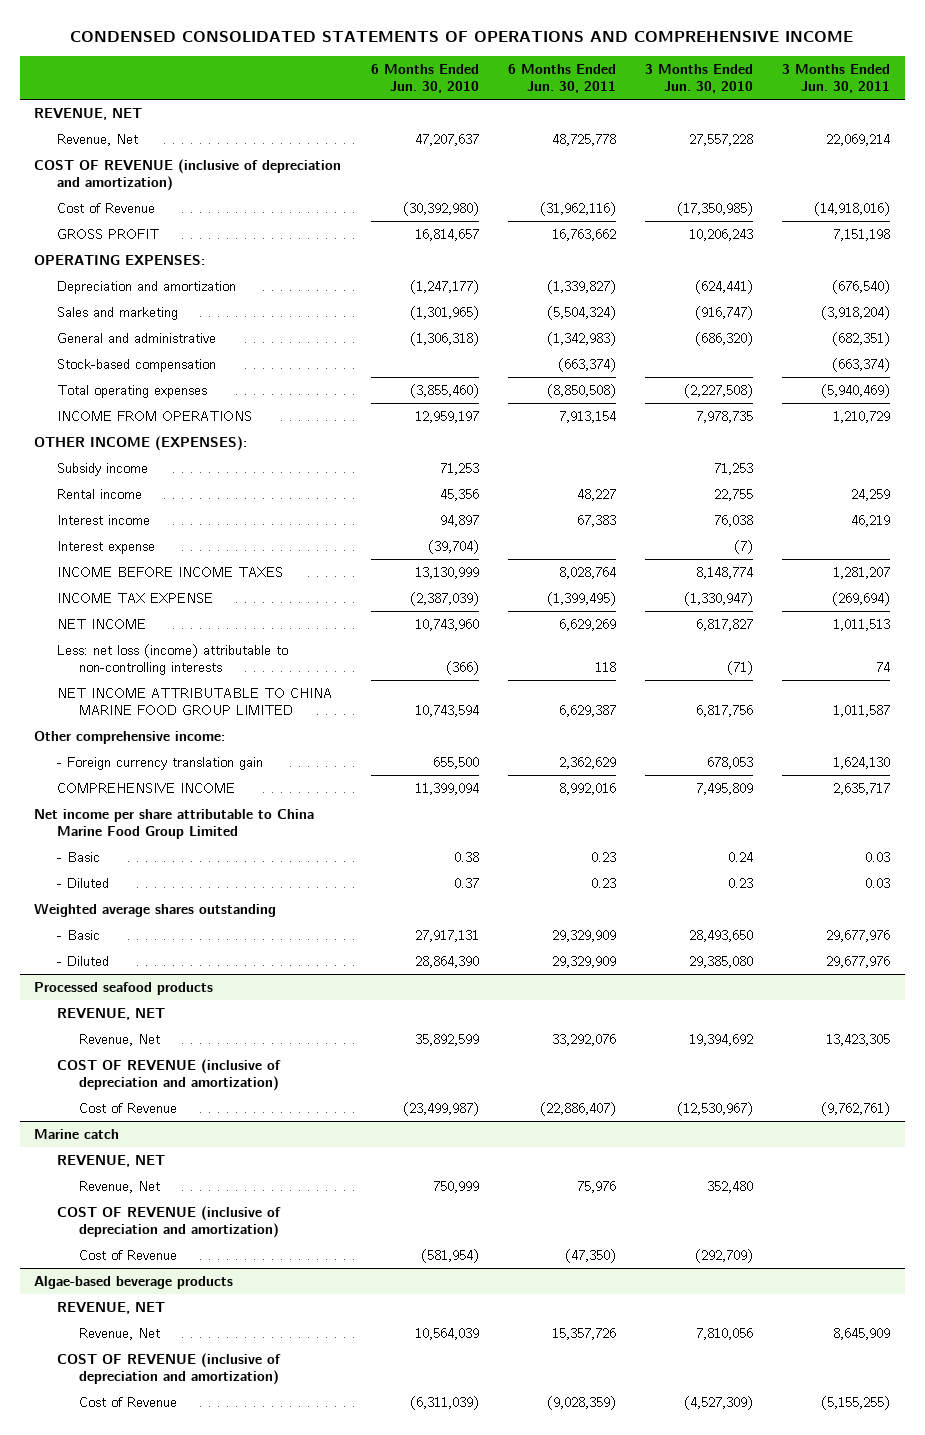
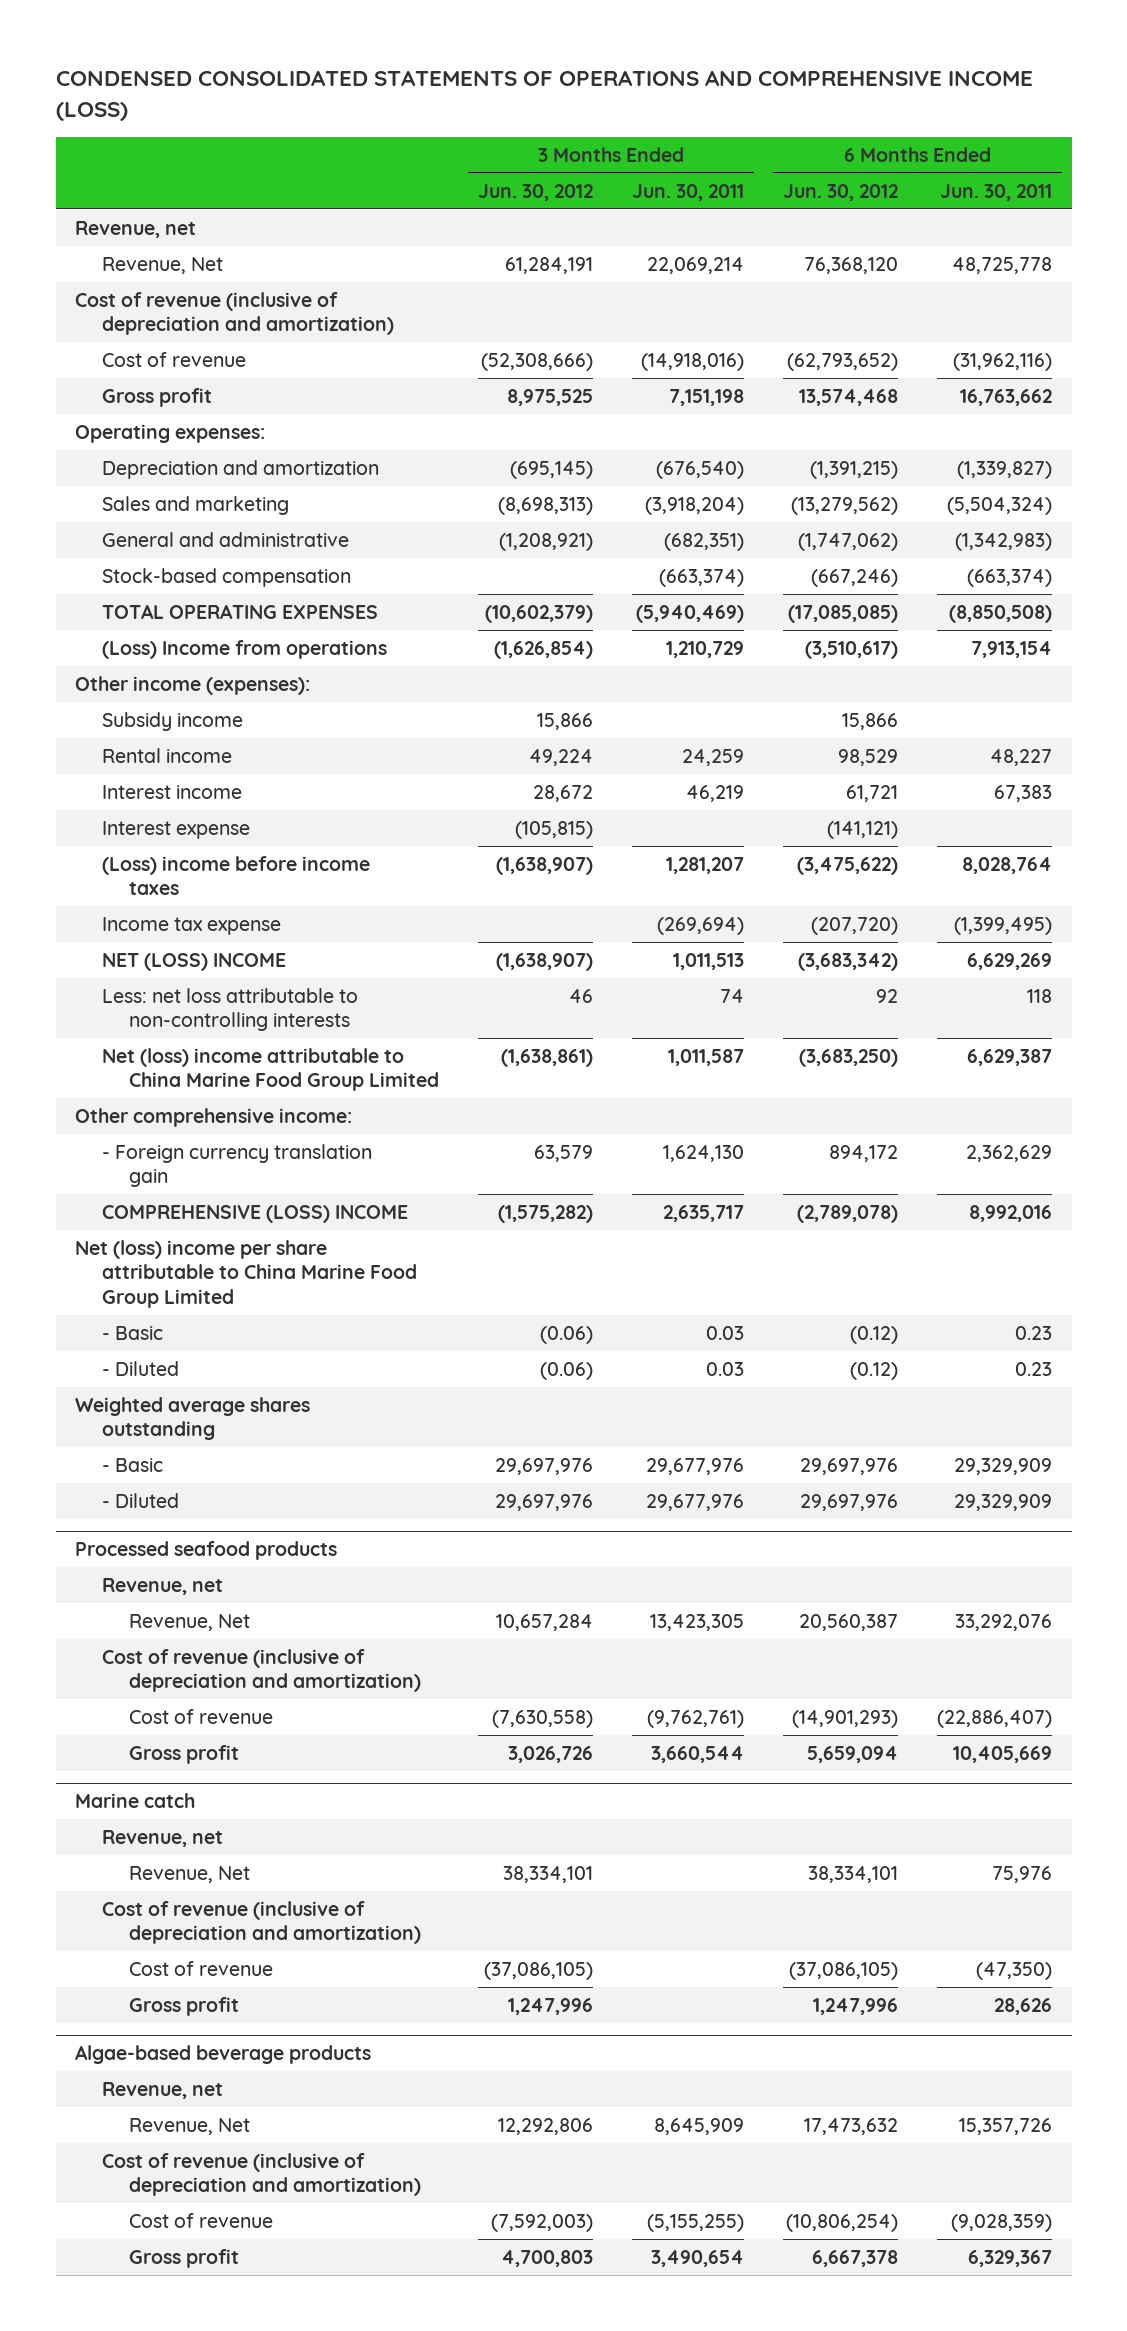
- CONDENSED CONSOLIDATED STATEMENTS OF OPERATIONS AND COMPREHENSIVE INCOME
+ CONDENSED CONSOLIDATED STATEMENTS OF OPERATIONS AND COMPREHENSIVE INCOME (LOSS)
- | 6 Months Ended Jun. 30, 2010 | 6 Months Ended Jun. 30, 2011 | 3 Months Ended Jun. 30, 2010 | 3 Months Ended Jun. 30, 2011
+ | 3 Months Ended Jun. 30, 2012 | 3 Months Ended Jun. 30, 2011 | 6 Months Ended Jun. 30, 2012 | 6 Months Ended Jun. 30, 2011
- REVENUE, NET
+ Revenue, net
- COST OF REVENUE (inclusive of depreciation and amortization)
- Cost of Revenue | (30,392,980) | (31,962,116) | (17,350,985) | (14,918,016)
- GROSS PROFIT | 16,814,657 | 16,763,662 | 10,206,243 | 7,151,198
- OPERATING EXPENSES:
+ Cost of revenue (inclusive of depreciation and amortization)
+ Cost of revenue | (52,308,666) | (14,918,016) | (62,793,652) | (31,962,116)
+ Gross profit | 8,975,525 | 7,151,198 | 13,574,468 | 16,763,662
+ Operating expenses:
- Total operating expenses | (3,855,460) | (8,850,508) | (2,227,508) | (5,940,469)
- INCOME FROM OPERATIONS | 12,959,197 | 7,913,154 | 7,978,735 | 1,210,729
- OTHER INCOME (EXPENSES):
+ TOTAL OPERATING EXPENSES | (10,602,379) | (5,940,469) | (17,085,085) | (8,850,508)
+ (Loss) Income from operations | (1,626,854) | 1,210,729 | (3,510,617) | 7,913,154
+ Other income (expenses):
- INCOME BEFORE INCOME TAXES | 13,130,999 | 8,028,764 | 8,148,774 | 1,281,207
- INCOME TAX EXPENSE | (2,387,039) | (1,399,495) | (1,330,947) | (269,694)
- NET INCOME | 10,743,960 | 6,629,269 | 6,817,827 | 1,011,513
- Less: net loss (income) attributable to non-controlling interests | (366) | 118 | (71) | 74
- NET INCOME ATTRIBUTABLE TO CHINA MARINE FOOD GROUP LIMITED | 10,743,594 | 6,629,387 | 6,817,756 | 1,011,587
+ (Loss) income before income taxes | (1,638,907) | 1,281,207 | (3,475,622) | 8,028,764
+ Income tax expense | | (269,694) | (207,720) | (1,399,495)
+ NET (LOSS) INCOME | (1,638,907) | 1,011,513 | (3,683,342) | 6,629,269
+ Less: net loss attributable to non-controlling interests | 46 | 74 | 92 | 118
+ Net (loss) income attributable to China Marine Food Group Limited | (1,638,861) | 1,011,587 | (3,683,250) | 6,629,387
- COMPREHENSIVE INCOME | 11,399,094 | 8,992,016 | 7,495,809 | 2,635,717
- Net income per share attributable to China Marine Food Group Limited
+ COMPREHENSIVE (LOSS) INCOME | (1,575,282) | 2,635,717 | (2,789,078) | 8,992,016
+ Net (loss) income per share attributable to China Marine Food Group Limited
@ Processed seafood products
- REVENUE, NET
+ Revenue, net
- COST OF REVENUE (inclusive of depreciation and amortization)
- Cost of Revenue | (23,499,987) | (22,886,407) | (12,530,967) | (9,762,761)
+ Cost of revenue (inclusive of depreciation and amortization)
+ Cost of revenue | (7,630,558) | (9,762,761) | (14,901,293) | (22,886,407)
+ Gross profit | 3,026,726 | 3,660,544 | 5,659,094 | 10,405,669
@ Marine catch
- REVENUE, NET
+ Revenue, net
- COST OF REVENUE (inclusive of depreciation and amortization)
- Cost of Revenue | (581,954) | (47,350) | (292,709) |
+ Cost of revenue (inclusive of depreciation and amortization)
+ Cost of revenue | (37,086,105) | | (37,086,105) | (47,350)
+ Gross profit | 1,247,996 | | 1,247,996 | 28,626
@ Algae-based beverage products
- REVENUE, NET
+ Revenue, net
- COST OF REVENUE (inclusive of depreciation and amortization)
- Cost of Revenue | (6,311,039) | (9,028,359) | (4,527,309) | (5,155,255)
+ Cost of revenue (inclusive of depreciation and amortization)
+ Cost of revenue | (7,592,003) | (5,155,255) | (10,806,254) | (9,028,359)
+ Gross profit | 4,700,803 | 3,490,654 | 6,667,378 | 6,329,367

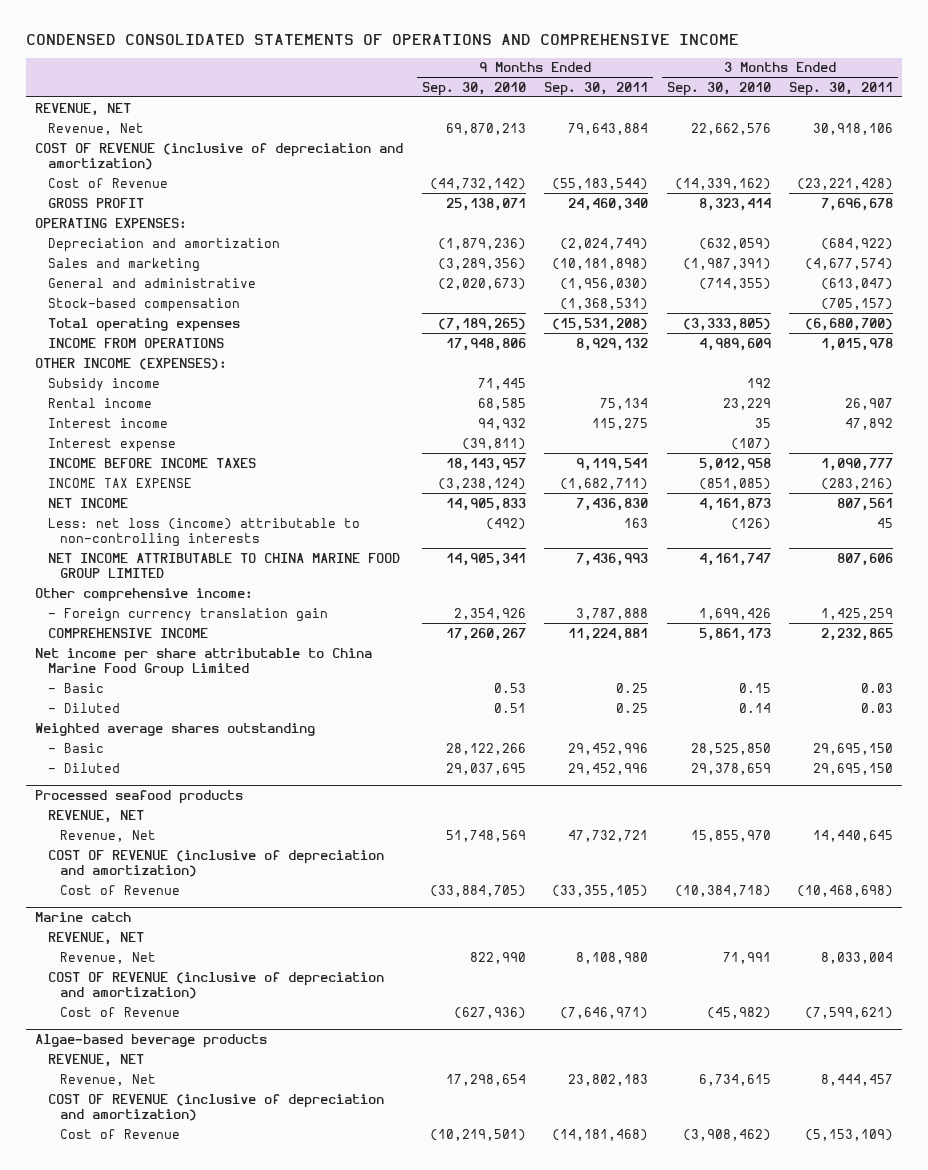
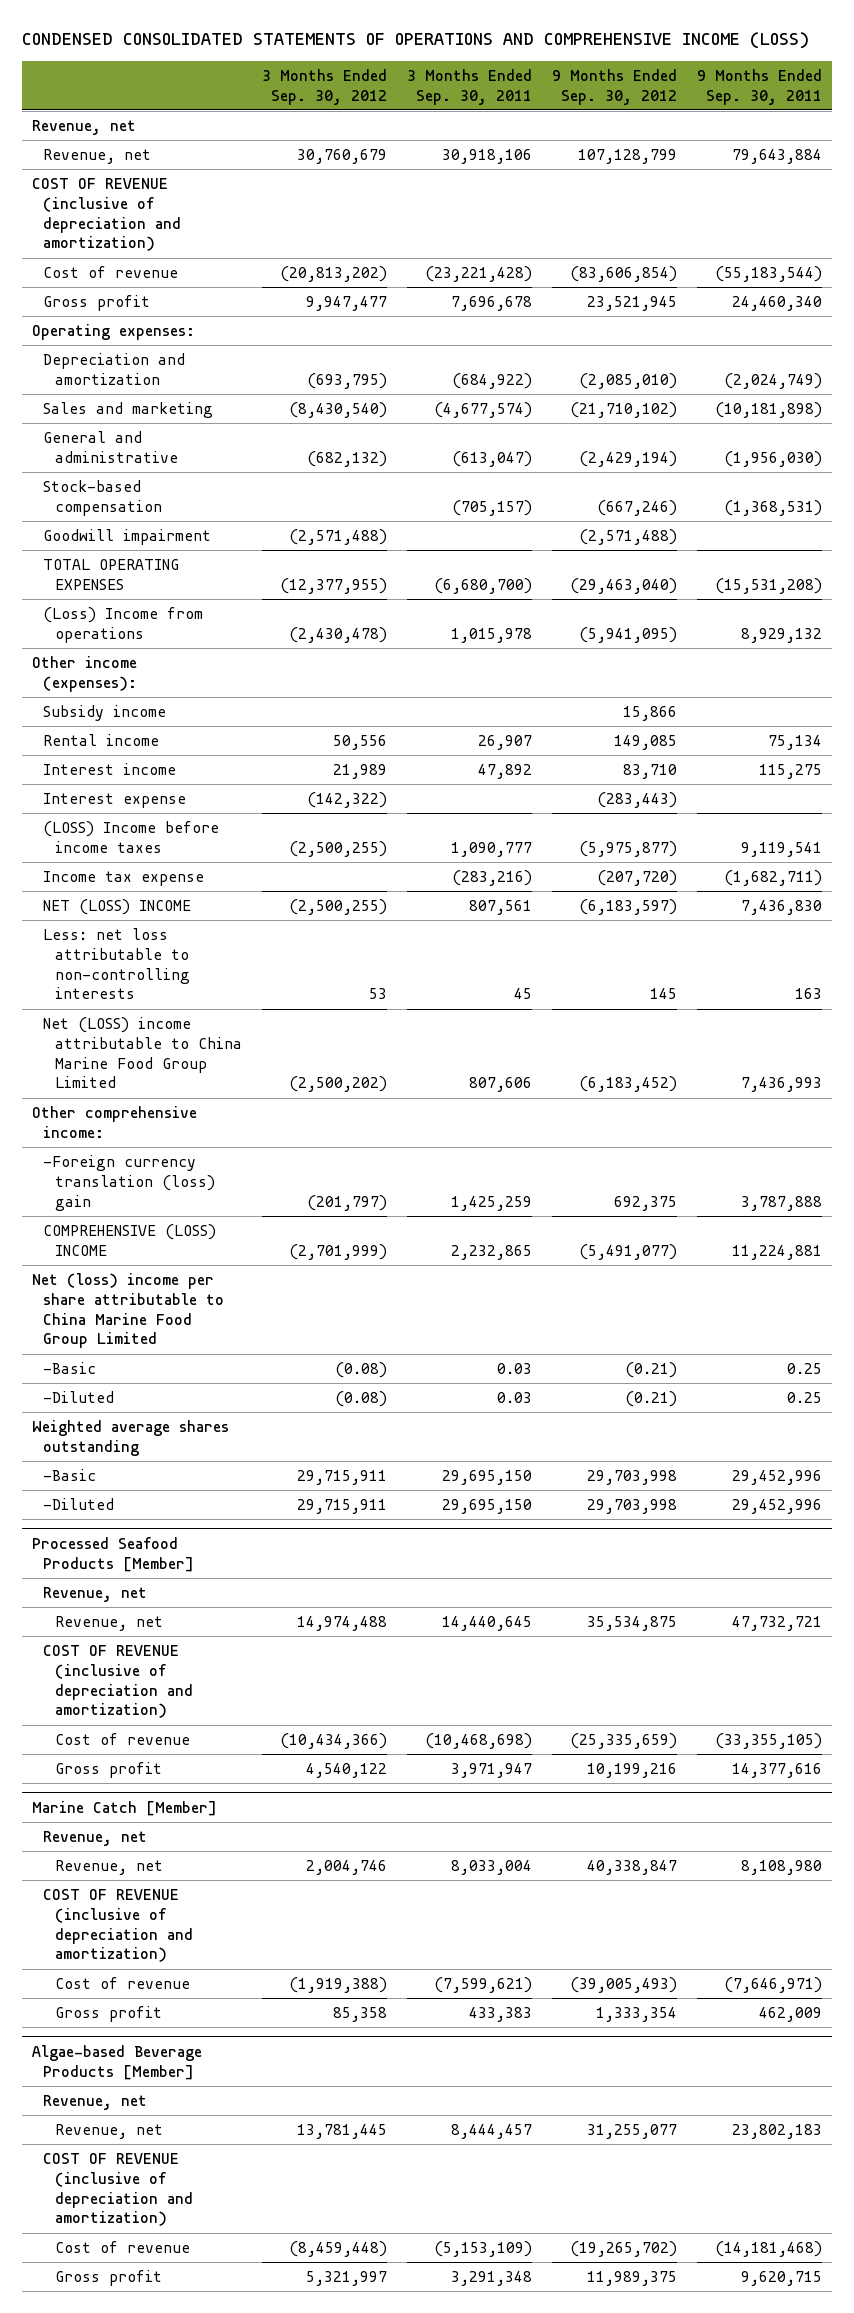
- CONDENSED CONSOLIDATED STATEMENTS OF OPERATIONS AND COMPREHENSIVE INCOME
+ CONDENSED CONSOLIDATED STATEMENTS OF OPERATIONS AND COMPREHENSIVE INCOME (LOSS)
- | 9 Months Ended Sep. 30, 2010 | 9 Months Ended Sep. 30, 2011 | 3 Months Ended Sep. 30, 2010 | 3 Months Ended Sep. 30, 2011
+ | 3 Months Ended Sep. 30, 2012 | 3 Months Ended Sep. 30, 2011 | 9 Months Ended Sep. 30, 2012 | 9 Months Ended Sep. 30, 2011
- REVENUE, NET
- Revenue, Net | 69,870,213 | 79,643,884 | 22,662,576 | 30,918,106
+ Revenue, net
+ Revenue, net | 30,760,679 | 30,918,106 | 107,128,799 | 79,643,884
- Cost of Revenue | (44,732,142) | (55,183,544) | (14,339,162) | (23,221,428)
- GROSS PROFIT | 25,138,071 | 24,460,340 | 8,323,414 | 7,696,678
- OPERATING EXPENSES:
+ Cost of revenue | (20,813,202) | (23,221,428) | (83,606,854) | (55,183,544)
+ Gross profit | 9,947,477 | 7,696,678 | 23,521,945 | 24,460,340
+ Operating expenses:
- Total operating expenses | (7,189,265) | (15,531,208) | (3,333,805) | (6,680,700)
- INCOME FROM OPERATIONS | 17,948,806 | 8,929,132 | 4,989,609 | 1,015,978
- OTHER INCOME (EXPENSES):
+ Goodwill impairment | (2,571,488) | | (2,571,488) |
+ TOTAL OPERATING EXPENSES | (12,377,955) | (6,680,700) | (29,463,040) | (15,531,208)
+ (Loss) Income from operations | (2,430,478) | 1,015,978 | (5,941,095) | 8,929,132
+ Other income (expenses):
- INCOME BEFORE INCOME TAXES | 18,143,957 | 9,119,541 | 5,012,958 | 1,090,777
- INCOME TAX EXPENSE | (3,238,124) | (1,682,711) | (851,085) | (283,216)
- NET INCOME | 14,905,833 | 7,436,830 | 4,161,873 | 807,561
- Less: net loss (income) attributable to non-controlling interests | (492) | 163 | (126) | 45
- NET INCOME ATTRIBUTABLE TO CHINA MARINE FOOD GROUP LIMITED | 14,905,341 | 7,436,993 | 4,161,747 | 807,606
+ (LOSS) Income before income taxes | (2,500,255) | 1,090,777 | (5,975,877) | 9,119,541
+ Income tax expense | | (283,216) | (207,720) | (1,682,711)
+ NET (LOSS) INCOME | (2,500,255) | 807,561 | (6,183,597) | 7,436,830
+ Less: net loss attributable to non-controlling interests | 53 | 45 | 145 | 163
+ Net (LOSS) income attributable to China Marine Food Group Limited | (2,500,202) | 807,606 | (6,183,452) | 7,436,993
- - Foreign currency translation gain | 2,354,926 | 3,787,888 | 1,699,426 | 1,425,259
- COMPREHENSIVE INCOME | 17,260,267 | 11,224,881 | 5,861,173 | 2,232,865
- Net income per share attributable to China Marine Food Group Limited
- - Basic | 0.53 | 0.25 | 0.15 | 0.03
- - Diluted | 0.51 | 0.25 | 0.14 | 0.03
+ -Foreign currency translation (loss) gain | (201,797) | 1,425,259 | 692,375 | 3,787,888
+ COMPREHENSIVE (LOSS) INCOME | (2,701,999) | 2,232,865 | (5,491,077) | 11,224,881
+ Net (loss) income per share attributable to China Marine Food Group Limited
+ -Basic | (0.08) | 0.03 | (0.21) | 0.25
+ -Diluted | (0.08) | 0.03 | (0.21) | 0.25
- - Basic | 28,122,266 | 29,452,996 | 28,525,850 | 29,695,150
- - Diluted | 29,037,695 | 29,452,996 | 29,378,659 | 29,695,150
- Processed seafood products
- REVENUE, NET
- Revenue, Net | 51,748,569 | 47,732,721 | 15,855,970 | 14,440,645
+ -Basic | 29,715,911 | 29,695,150 | 29,703,998 | 29,452,996
+ -Diluted | 29,715,911 | 29,695,150 | 29,703,998 | 29,452,996
+ Processed Seafood Products [Member]
+ Revenue, net
+ Revenue, net | 14,974,488 | 14,440,645 | 35,534,875 | 47,732,721
- Cost of Revenue | (33,884,705) | (33,355,105) | (10,384,718) | (10,468,698)
- Marine catch
- REVENUE, NET
- Revenue, Net | 822,990 | 8,108,980 | 71,991 | 8,033,004
+ Cost of revenue | (10,434,366) | (10,468,698) | (25,335,659) | (33,355,105)
+ Gross profit | 4,540,122 | 3,971,947 | 10,199,216 | 14,377,616
+ Marine Catch [Member]
+ Revenue, net
+ Revenue, net | 2,004,746 | 8,033,004 | 40,338,847 | 8,108,980
- Cost of Revenue | (627,936) | (7,646,971) | (45,982) | (7,599,621)
- Algae-based beverage products
- REVENUE, NET
- Revenue, Net | 17,298,654 | 23,802,183 | 6,734,615 | 8,444,457
+ Cost of revenue | (1,919,388) | (7,599,621) | (39,005,493) | (7,646,971)
+ Gross profit | 85,358 | 433,383 | 1,333,354 | 462,009
+ Algae-based Beverage Products [Member]
+ Revenue, net
+ Revenue, net | 13,781,445 | 8,444,457 | 31,255,077 | 23,802,183
- Cost of Revenue | (10,219,501) | (14,181,468) | (3,908,462) | (5,153,109)
+ Cost of revenue | (8,459,448) | (5,153,109) | (19,265,702) | (14,181,468)
+ Gross profit | 5,321,997 | 3,291,348 | 11,989,375 | 9,620,715

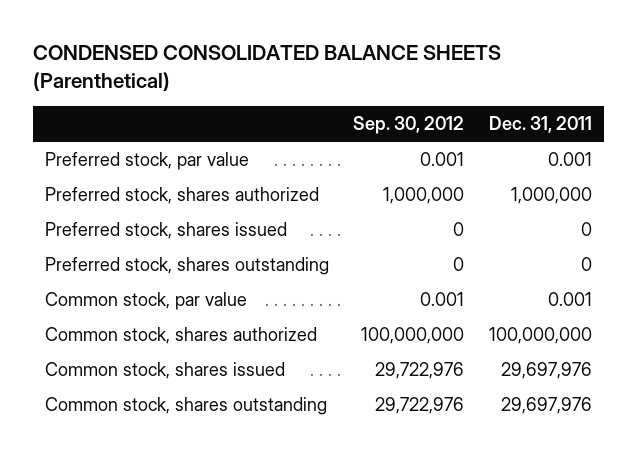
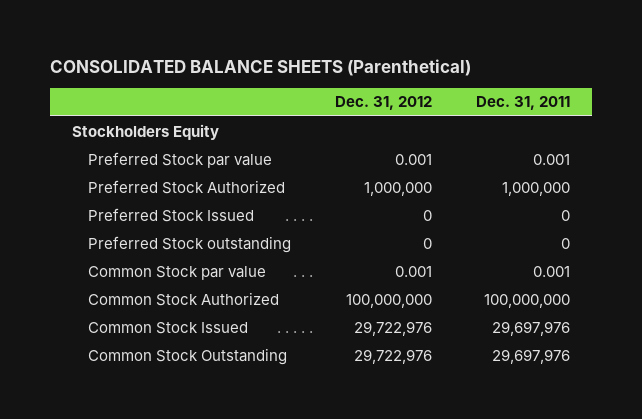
- CONDENSED CONSOLIDATED BALANCE SHEETS (Parenthetical)
+ CONSOLIDATED BALANCE SHEETS (Parenthetical)
- | Sep. 30, 2012 | Dec. 31, 2011
+ | Dec. 31, 2012 | Dec. 31, 2011
- Preferred stock, par value | 0.001 | 0.001
- Preferred stock, shares authorized | 1,000,000 | 1,000,000
- Preferred stock, shares issued | 0 | 0
- Preferred stock, shares outstanding | 0 | 0
- Common stock, par value | 0.001 | 0.001
- Common stock, shares authorized | 100,000,000 | 100,000,000
- Common stock, shares issued | 29,722,976 | 29,697,976
- Common stock, shares outstanding | 29,722,976 | 29,697,976
+ Stockholders Equity
+ Preferred Stock par value | 0.001 | 0.001
+ Preferred Stock Authorized | 1,000,000 | 1,000,000
+ Preferred Stock Issued | 0 | 0
+ Preferred Stock outstanding | 0 | 0
+ Common Stock par value | 0.001 | 0.001
+ Common Stock Authorized | 100,000,000 | 100,000,000
+ Common Stock Issued | 29,722,976 | 29,697,976
+ Common Stock Outstanding | 29,722,976 | 29,697,976

